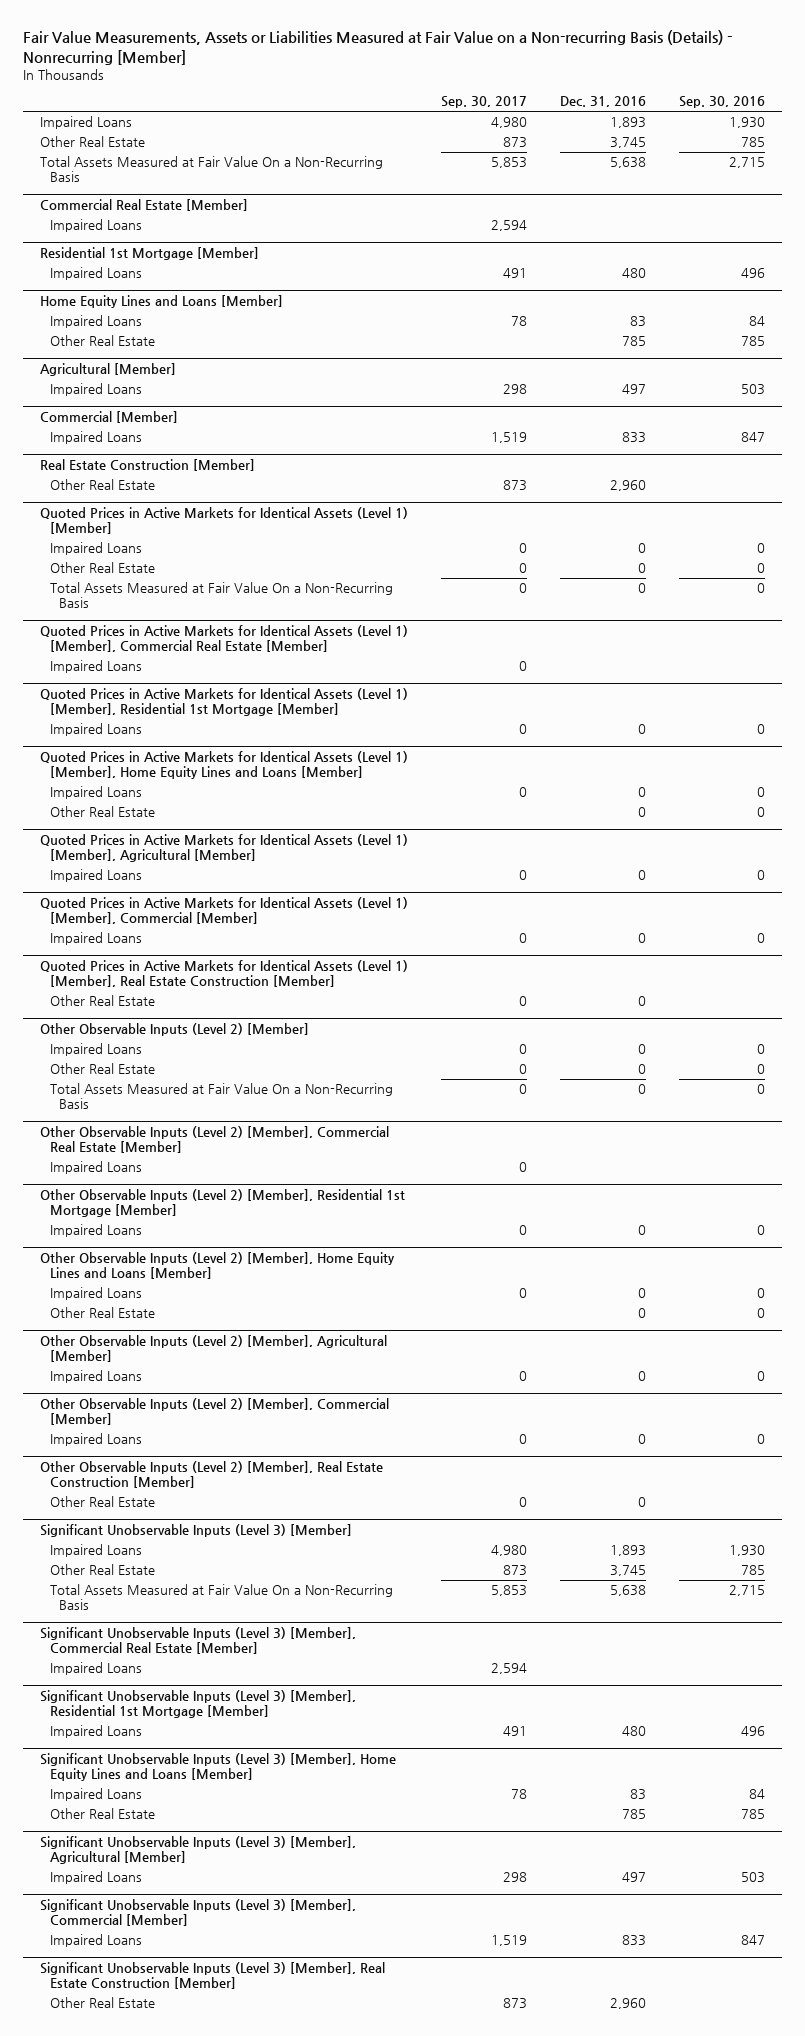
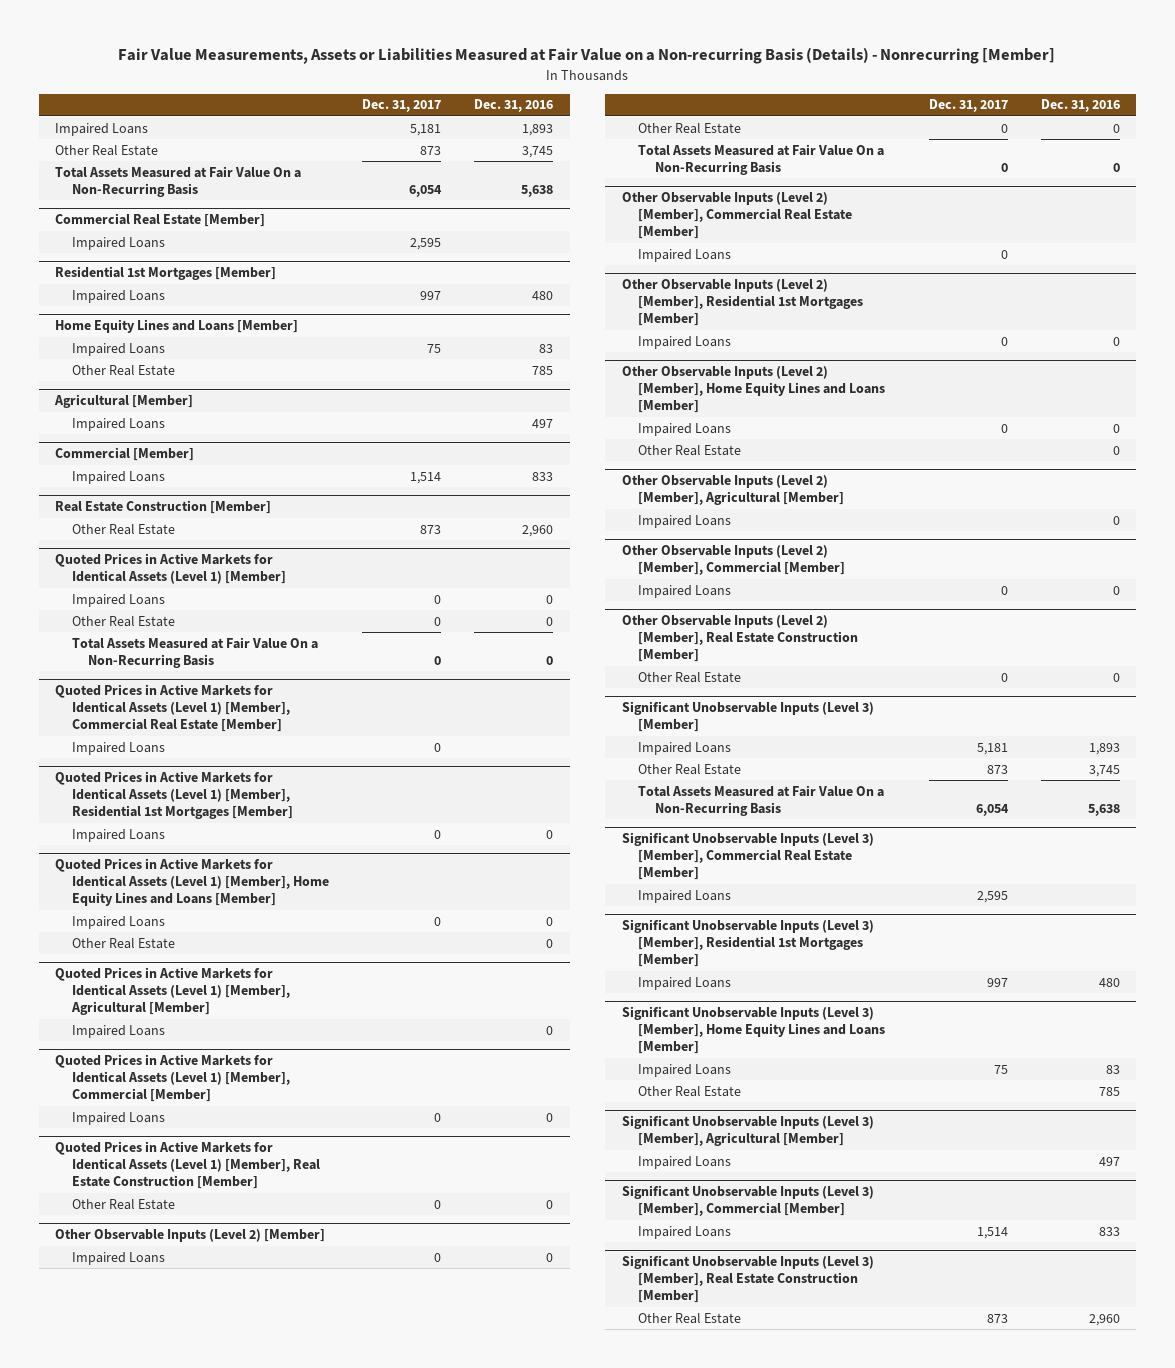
- | Sep. 30, 2017 | Dec. 31, 2016 | Sep. 30, 2016
+ | Dec. 31, 2017 | Dec. 31, 2016
- Residential 1st Mortgage [Member]
+ Residential 1st Mortgages [Member]
- Quoted Prices in Active Markets for Identical Assets (Level 1) [Member], Residential 1st Mortgage [Member]
+ Quoted Prices in Active Markets for Identical Assets (Level 1) [Member], Residential 1st Mortgages [Member]
- Other Observable Inputs (Level 2) [Member], Residential 1st Mortgage [Member]
+ Other Observable Inputs (Level 2) [Member], Residential 1st Mortgages [Member]
- Significant Unobservable Inputs (Level 3) [Member], Residential 1st Mortgage [Member]
+ Significant Unobservable Inputs (Level 3) [Member], Residential 1st Mortgages [Member]

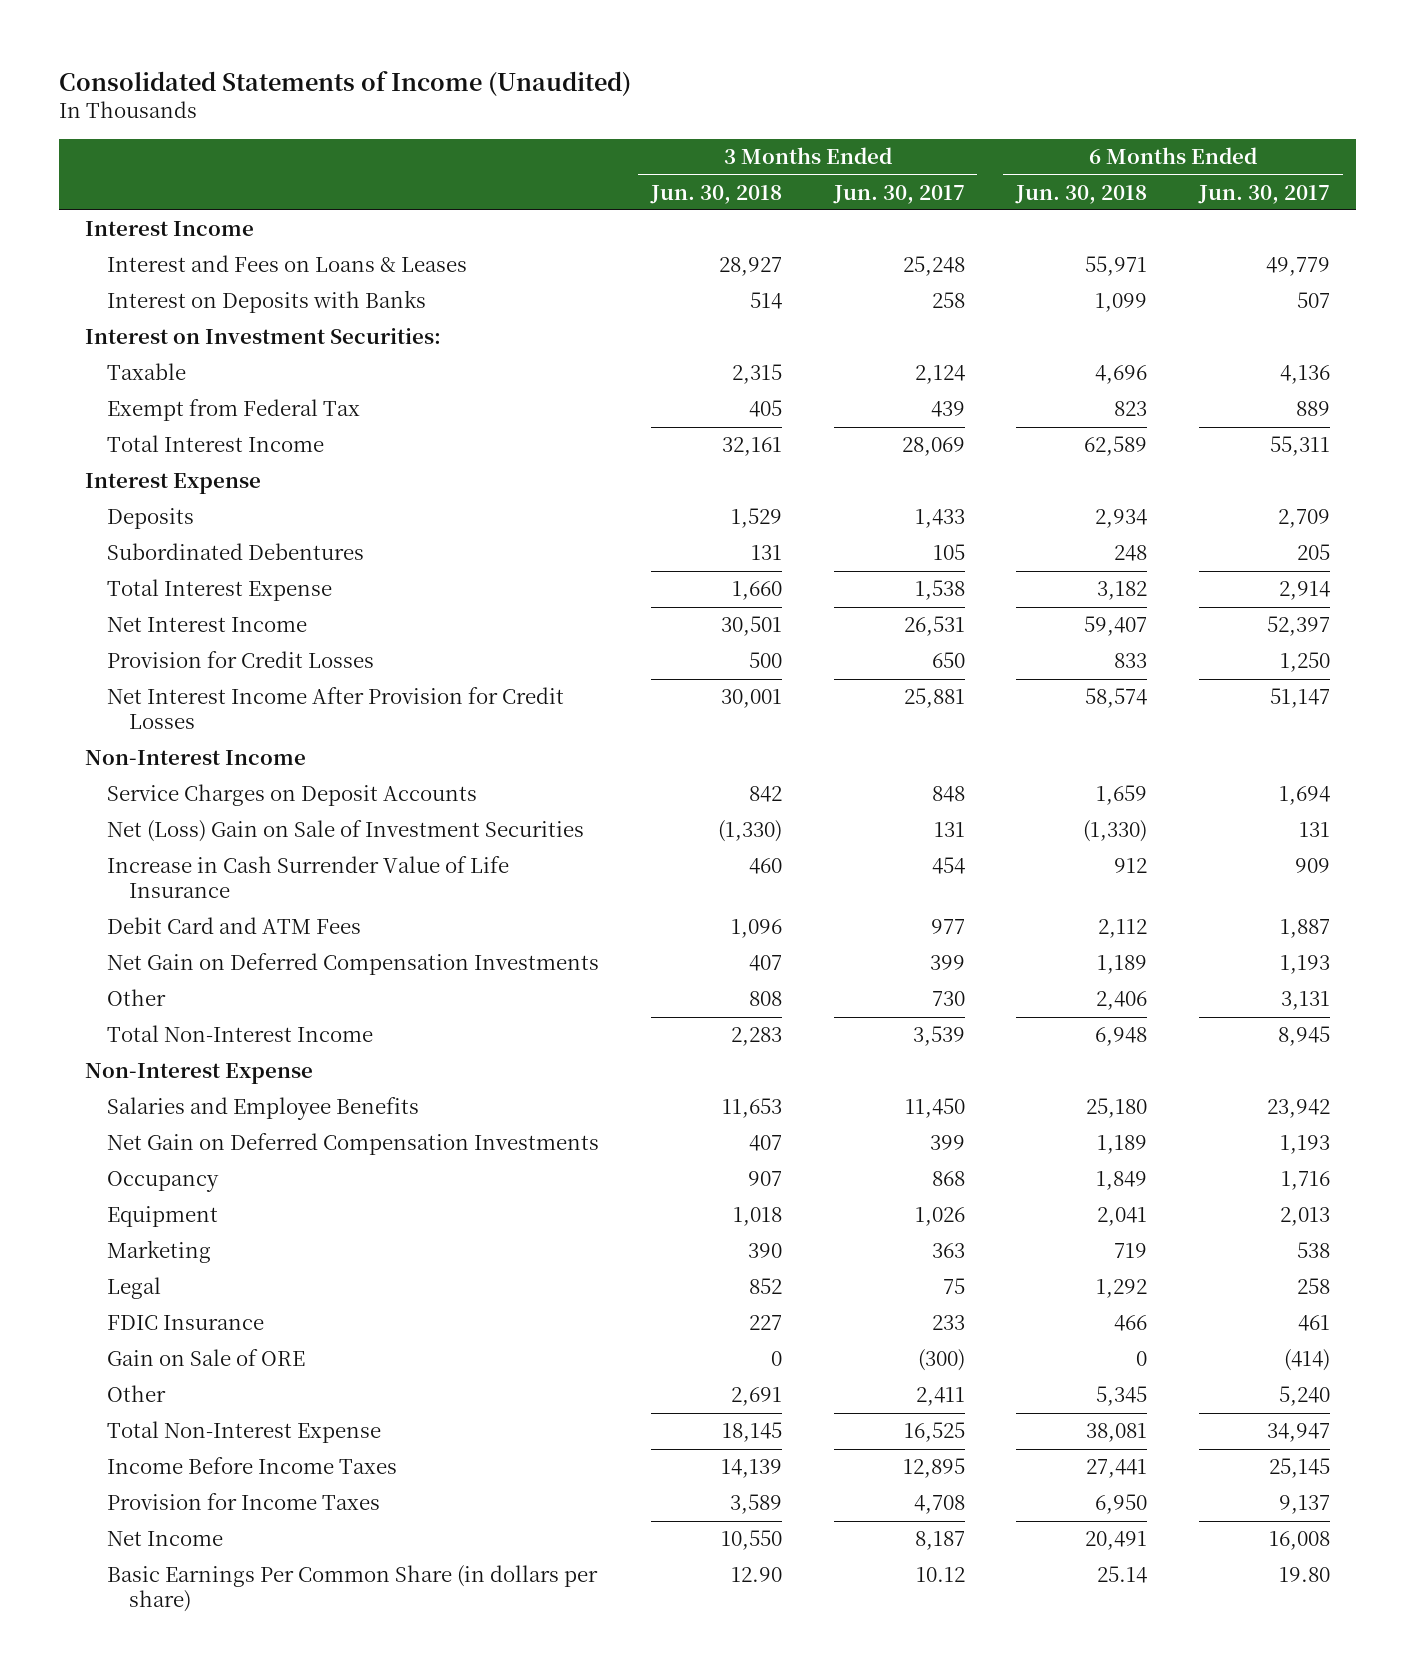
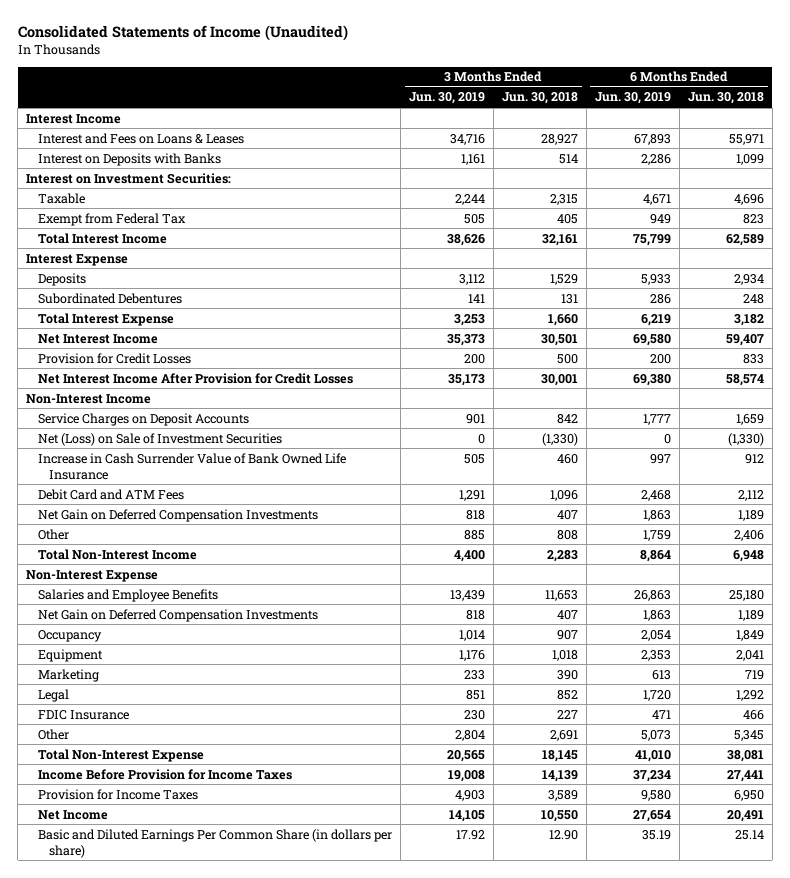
- | 3 Months Ended Jun. 30, 2018 | 3 Months Ended Jun. 30, 2017 | 6 Months Ended Jun. 30, 2018 | 6 Months Ended Jun. 30, 2017
+ | 3 Months Ended Jun. 30, 2019 | 3 Months Ended Jun. 30, 2018 | 6 Months Ended Jun. 30, 2019 | 6 Months Ended Jun. 30, 2018
- Net (Loss) Gain on Sale of Investment Securities | (1,330) | 131 | (1,330) | 131
- Increase in Cash Surrender Value of Life Insurance | 460 | 454 | 912 | 909
+ Net (Loss) on Sale of Investment Securities | 0 | (1,330) | 0 | (1,330)
+ Increase in Cash Surrender Value of Bank Owned Life Insurance | 505 | 460 | 997 | 912
- Gain on Sale of ORE | 0 | (300) | 0 | (414)
- Income Before Income Taxes | 14,139 | 12,895 | 27,441 | 25,145
+ Income Before Provision for Income Taxes | 19,008 | 14,139 | 37,234 | 27,441
- Basic Earnings Per Common Share (in dollars per share) | 12.90 | 10.12 | 25.14 | 19.80
+ Basic and Diluted Earnings Per Common Share (in dollars per share) | 17.92 | 12.90 | 35.19 | 25.14

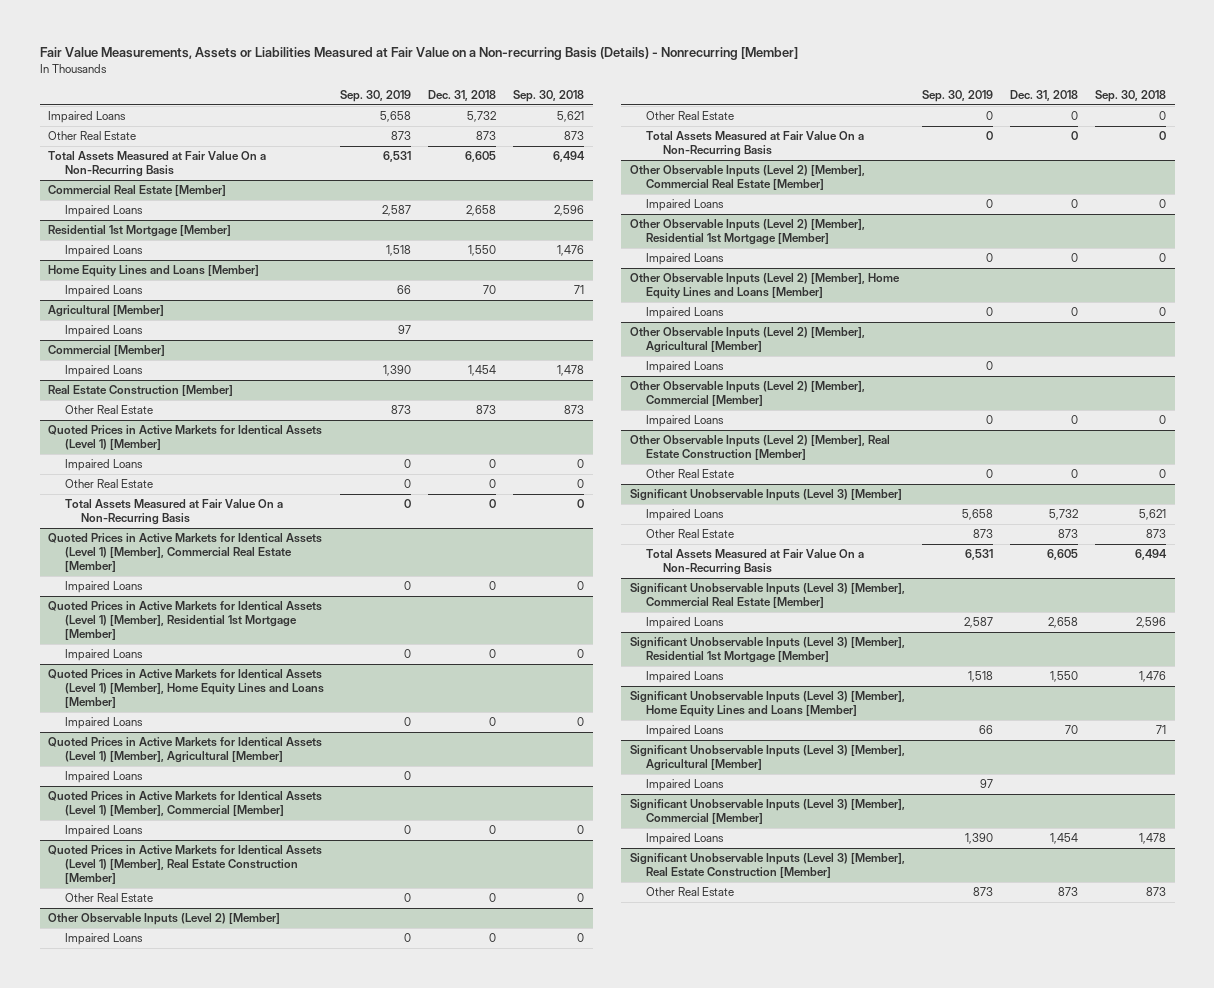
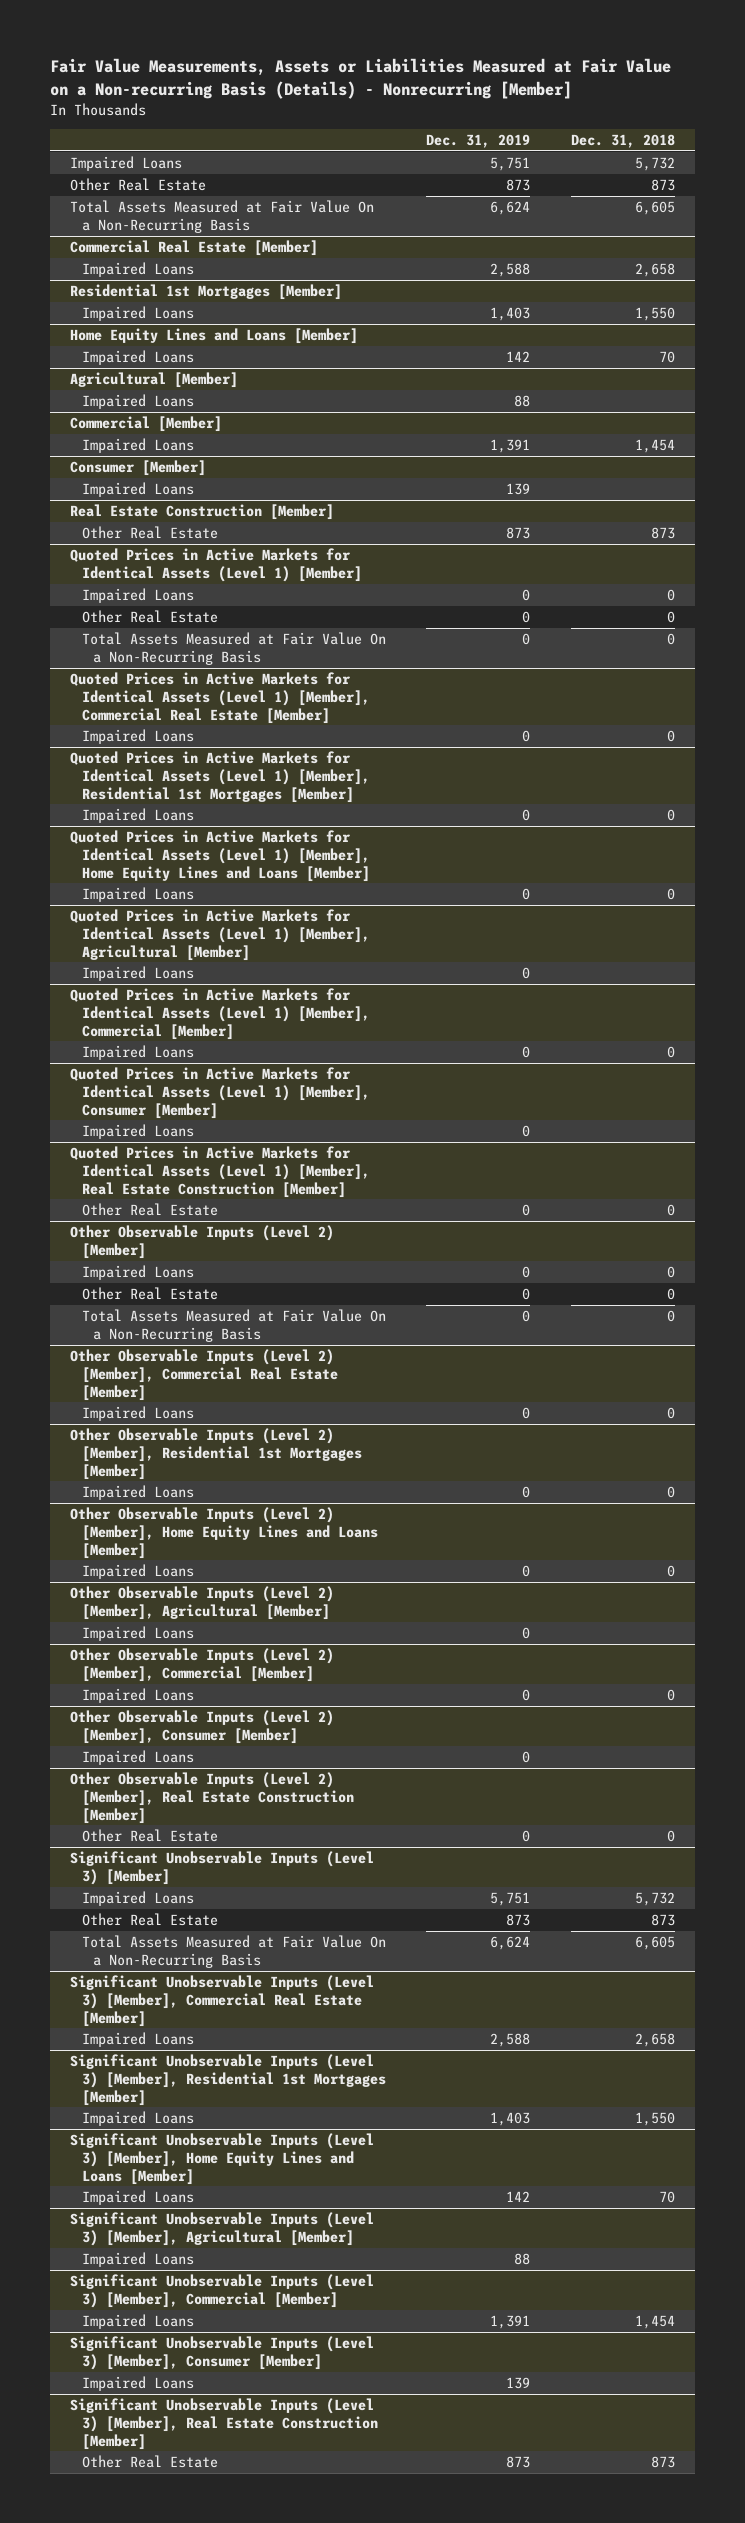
- | Sep. 30, 2019 | Dec. 31, 2018 | Sep. 30, 2018
+ | Dec. 31, 2019 | Dec. 31, 2018
- Residential 1st Mortgage [Member]
+ Residential 1st Mortgages [Member]
+ Consumer [Member]
+ Impaired Loans | 139 |
- Quoted Prices in Active Markets for Identical Assets (Level 1) [Member], Residential 1st Mortgage [Member]
+ Quoted Prices in Active Markets for Identical Assets (Level 1) [Member], Residential 1st Mortgages [Member]
+ Quoted Prices in Active Markets for Identical Assets (Level 1) [Member], Consumer [Member]
+ Impaired Loans | 0 |
- Other Observable Inputs (Level 2) [Member], Residential 1st Mortgage [Member]
+ Other Observable Inputs (Level 2) [Member], Residential 1st Mortgages [Member]
+ Other Observable Inputs (Level 2) [Member], Consumer [Member]
+ Impaired Loans | 0 |
- Significant Unobservable Inputs (Level 3) [Member], Residential 1st Mortgage [Member]
+ Significant Unobservable Inputs (Level 3) [Member], Residential 1st Mortgages [Member]
+ Significant Unobservable Inputs (Level 3) [Member], Consumer [Member]
+ Impaired Loans | 139 |

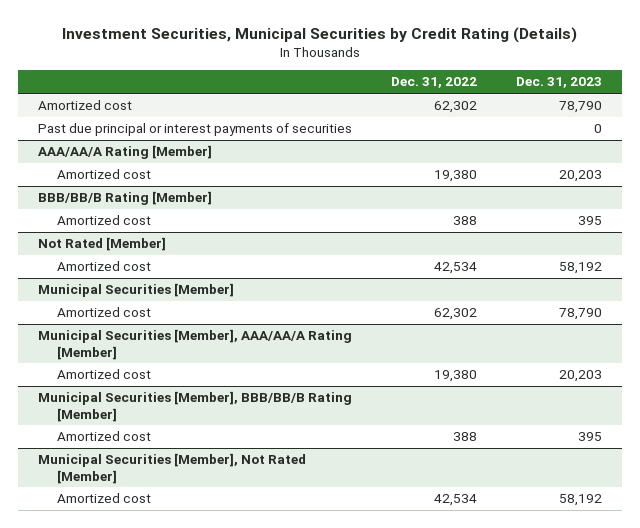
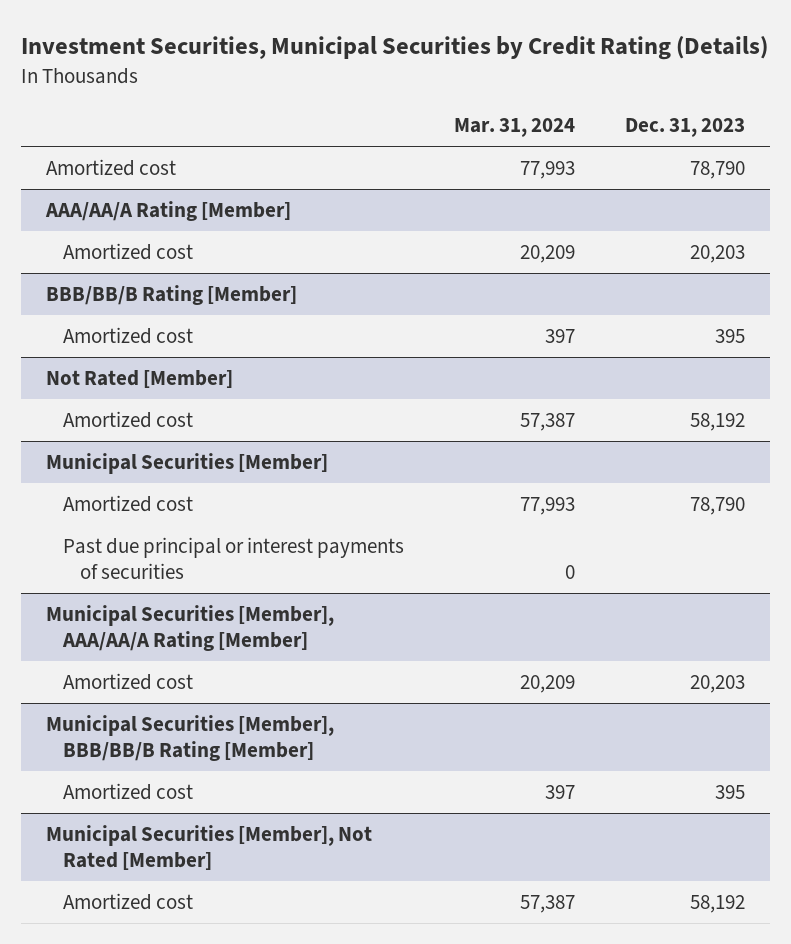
- | Dec. 31, 2022 | Dec. 31, 2023
+ | Mar. 31, 2024 | Dec. 31, 2023
- Past due principal or interest payments of securities | | 0
@ Municipal Securities [Member]
+ Past due principal or interest payments of securities | 0 |

